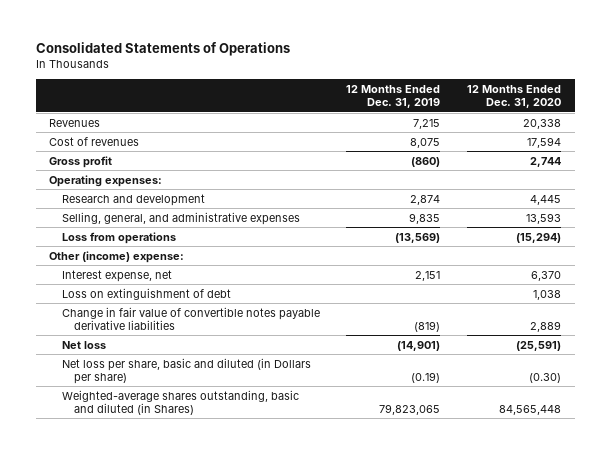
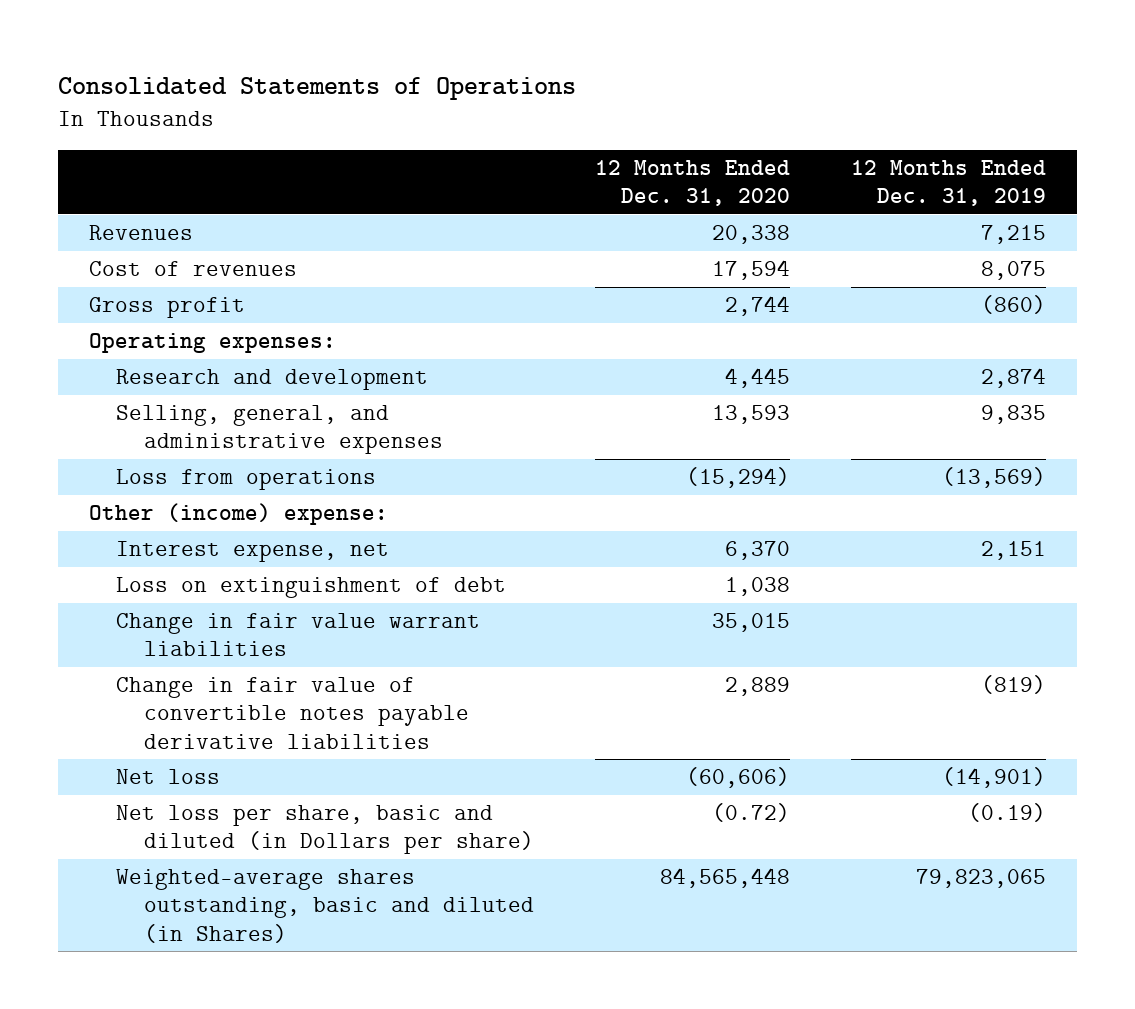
- | 12 Months Ended Dec. 31, 2019 | 12 Months Ended Dec. 31, 2020
+ | 12 Months Ended Dec. 31, 2020 | 12 Months Ended Dec. 31, 2019
+ Change in fair value warrant liabilities | 35,015 |
- Net loss | (14,901) | (25,591)
- Net loss per share, basic and diluted (in Dollars per share) | (0.19) | (0.30)
+ Net loss | (60,606) | (14,901)
+ Net loss per share, basic and diluted (in Dollars per share) | (0.72) | (0.19)

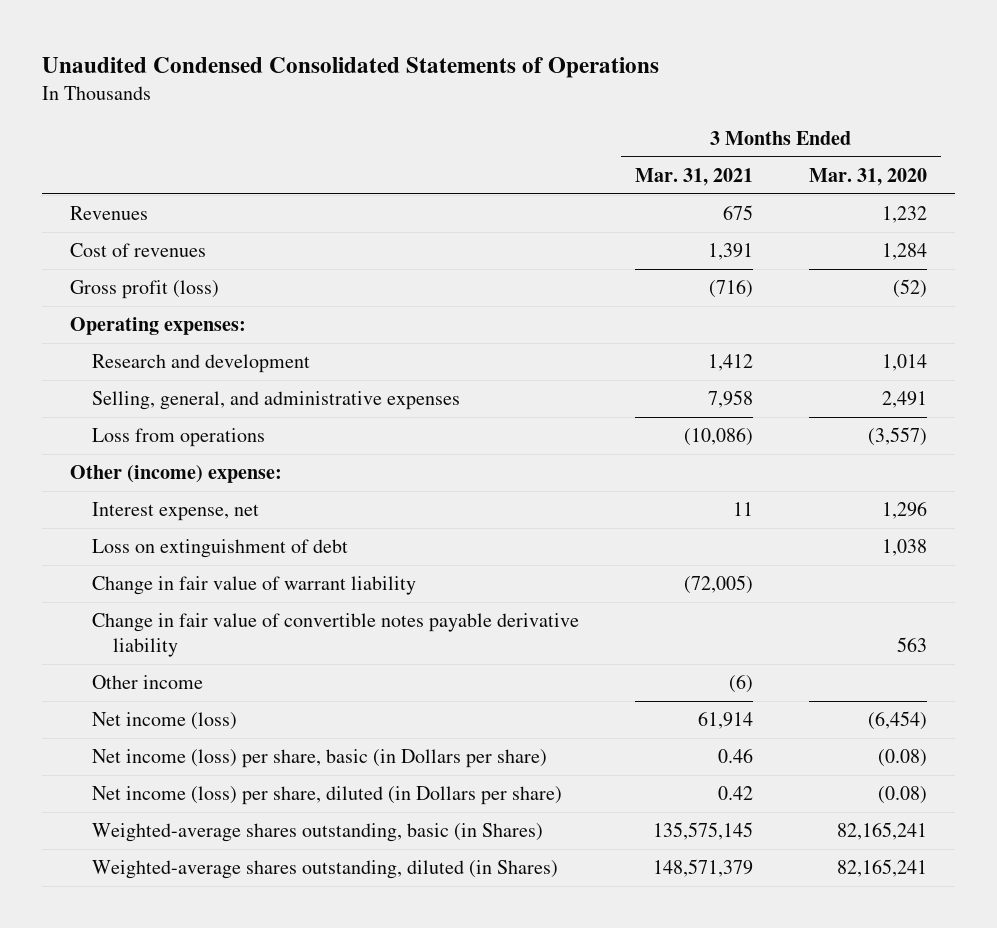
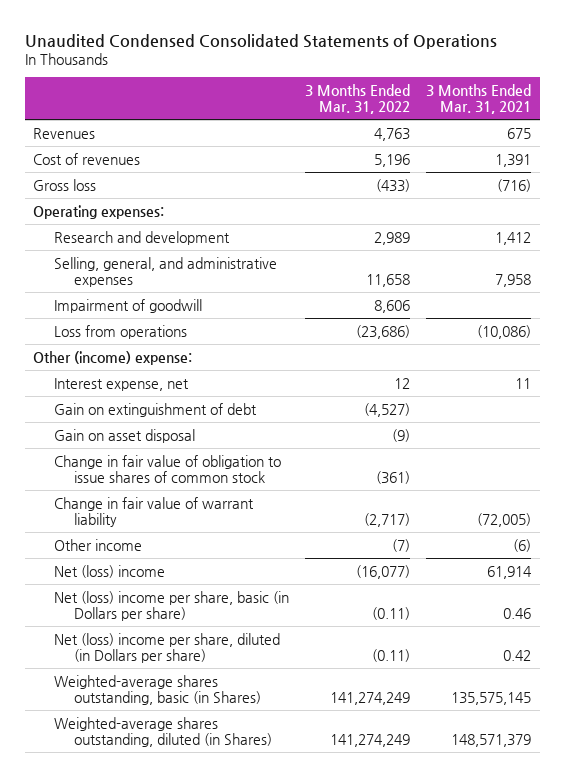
- | 3 Months Ended Mar. 31, 2021 | 3 Months Ended Mar. 31, 2020
+ | 3 Months Ended Mar. 31, 2022 | 3 Months Ended Mar. 31, 2021
- Gross profit (loss) | (716) | (52)
+ Gross loss | (433) | (716)
+ Impairment of goodwill | 8,606 |
- Loss on extinguishment of debt | | 1,038
+ Gain on extinguishment of debt | (4,527) |
+ Gain on asset disposal | (9) |
+ Change in fair value of obligation to issue shares of common stock | (361) |
- Change in fair value of convertible notes payable derivative liability | | 563
- Net income (loss) | 61,914 | (6,454)
- Net income (loss) per share, basic (in Dollars per share) | 0.46 | (0.08)
- Net income (loss) per share, diluted (in Dollars per share) | 0.42 | (0.08)
+ Net (loss) income | (16,077) | 61,914
+ Net (loss) income per share, basic (in Dollars per share) | (0.11) | 0.46
+ Net (loss) income per share, diluted (in Dollars per share) | (0.11) | 0.42

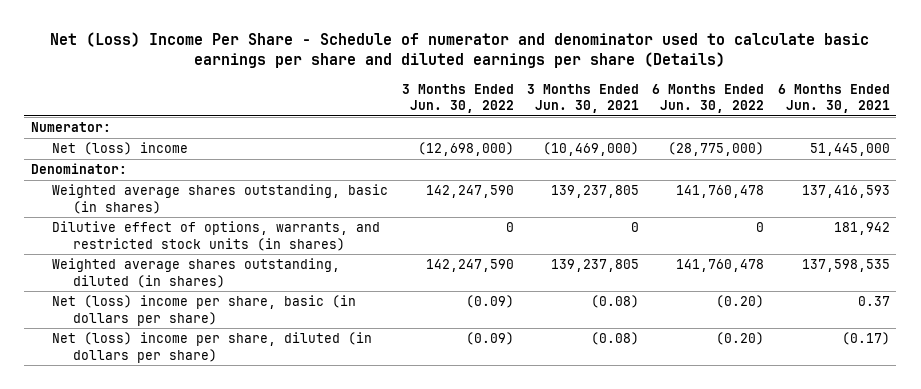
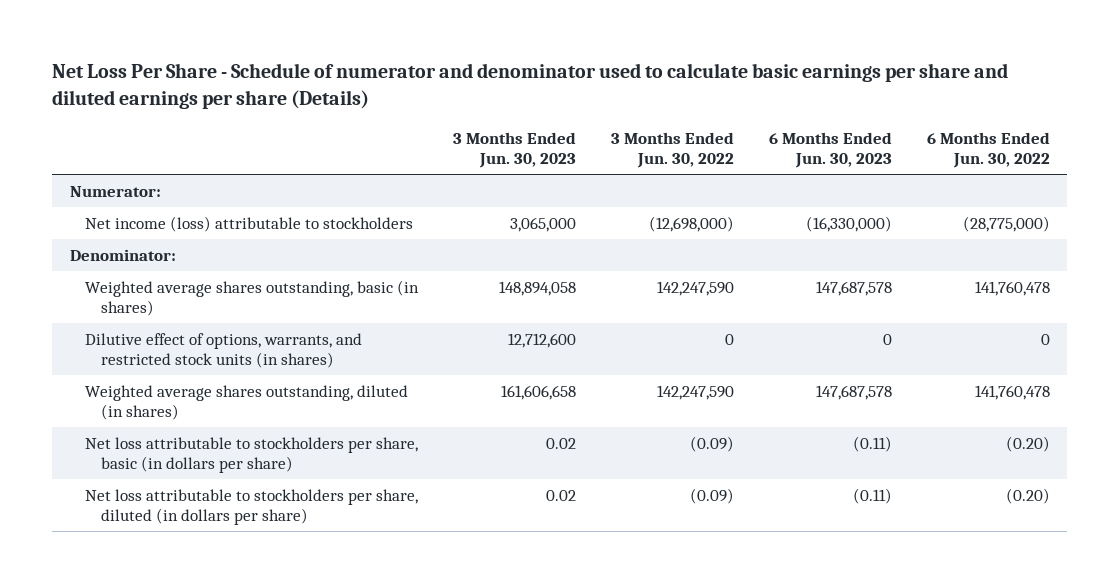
- Net (Loss) Income Per Share - Schedule of numerator and denominator used to calculate basic earnings per share and diluted earnings per share (Details)
+ Net Loss Per Share - Schedule of numerator and denominator used to calculate basic earnings per share and diluted earnings per share (Details)
- | 3 Months Ended Jun. 30, 2022 | 3 Months Ended Jun. 30, 2021 | 6 Months Ended Jun. 30, 2022 | 6 Months Ended Jun. 30, 2021
+ | 3 Months Ended Jun. 30, 2023 | 3 Months Ended Jun. 30, 2022 | 6 Months Ended Jun. 30, 2023 | 6 Months Ended Jun. 30, 2022
- Net (loss) income | (12,698,000) | (10,469,000) | (28,775,000) | 51,445,000
+ Net income (loss) attributable to stockholders | 3,065,000 | (12,698,000) | (16,330,000) | (28,775,000)
- Net (loss) income per share, basic (in dollars per share) | (0.09) | (0.08) | (0.20) | 0.37
- Net (loss) income per share, diluted (in dollars per share) | (0.09) | (0.08) | (0.20) | (0.17)
+ Net loss attributable to stockholders per share, basic (in dollars per share) | 0.02 | (0.09) | (0.11) | (0.20)
+ Net loss attributable to stockholders per share, diluted (in dollars per share) | 0.02 | (0.09) | (0.11) | (0.20)

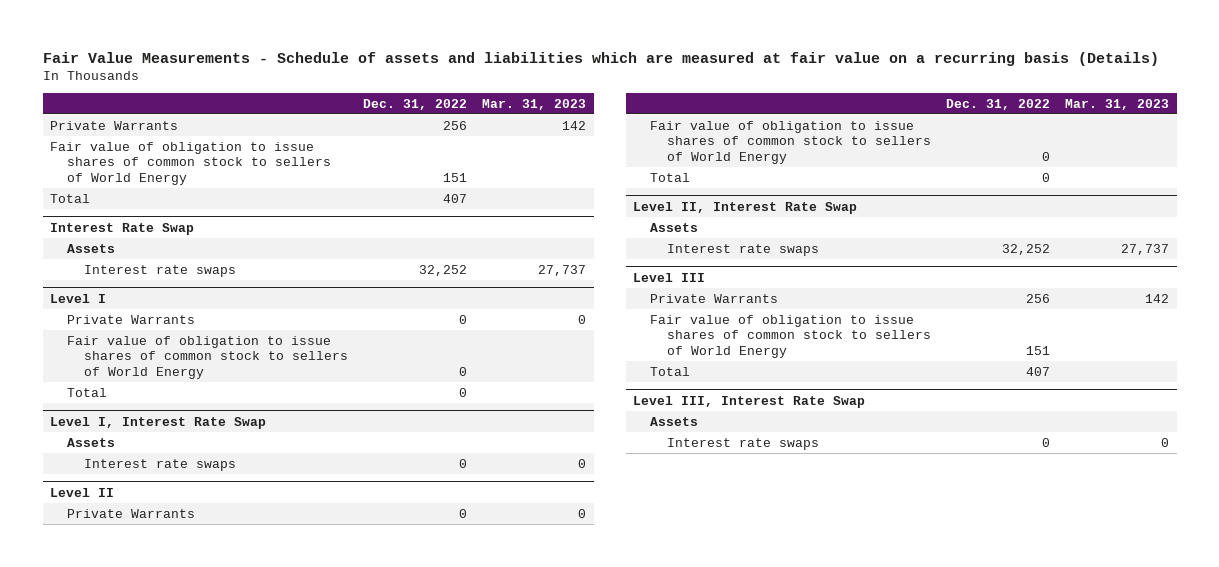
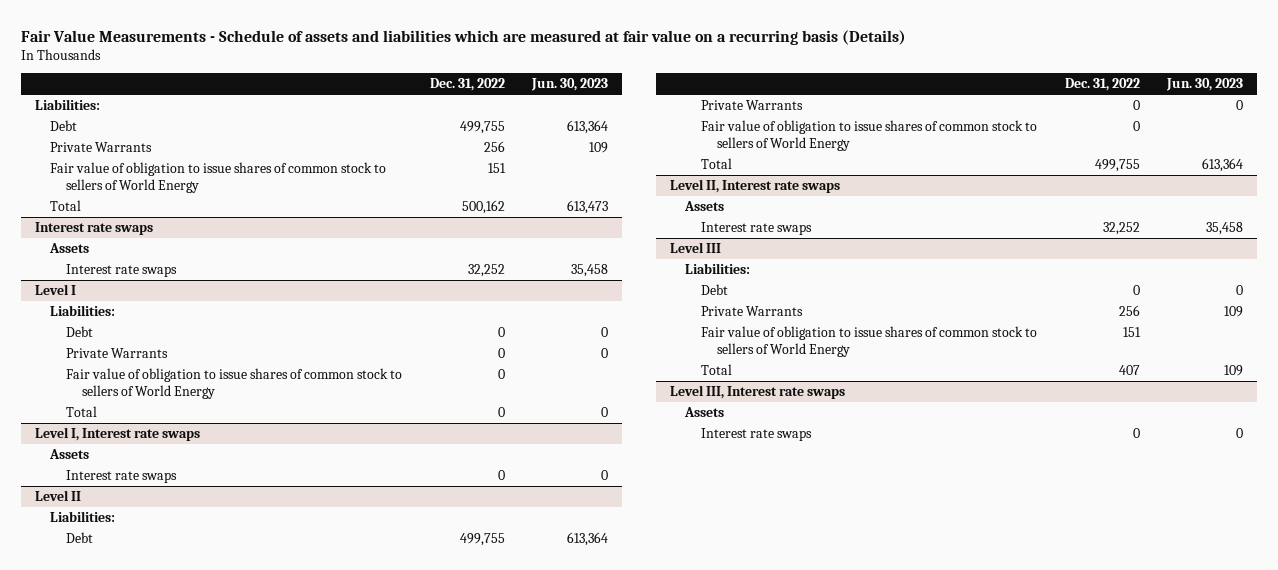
- | Dec. 31, 2022 | Mar. 31, 2023
+ | Dec. 31, 2022 | Jun. 30, 2023
+ Liabilities:
+ Debt | 499,755 | 613,364
- Total | 407 |
- Interest Rate Swap
+ Total | 500,162 | 613,473
+ Interest rate swaps
@ Level I
+ Liabilities:
+ Debt | 0 | 0
- Level I, Interest Rate Swap
+ Level I, Interest rate swaps
@ Level II
+ Liabilities:
+ Debt | 499,755 | 613,364
- Total | 0 |
- Level II, Interest Rate Swap
@ Level II
+ Total | 499,755 | 613,364
+ Level II, Interest rate swaps
@ Level III
+ Liabilities:
+ Debt | 0 | 0
- Level III, Interest Rate Swap
+ Level III, Interest rate swaps

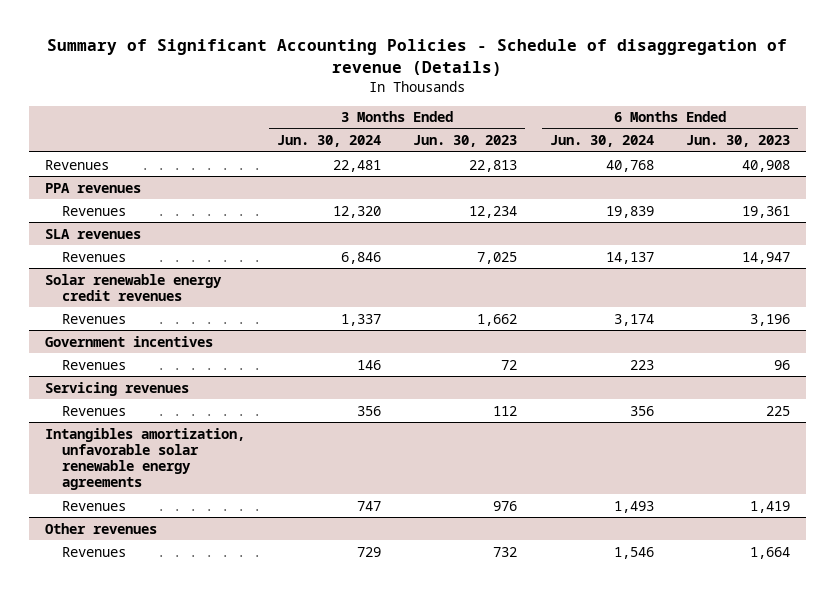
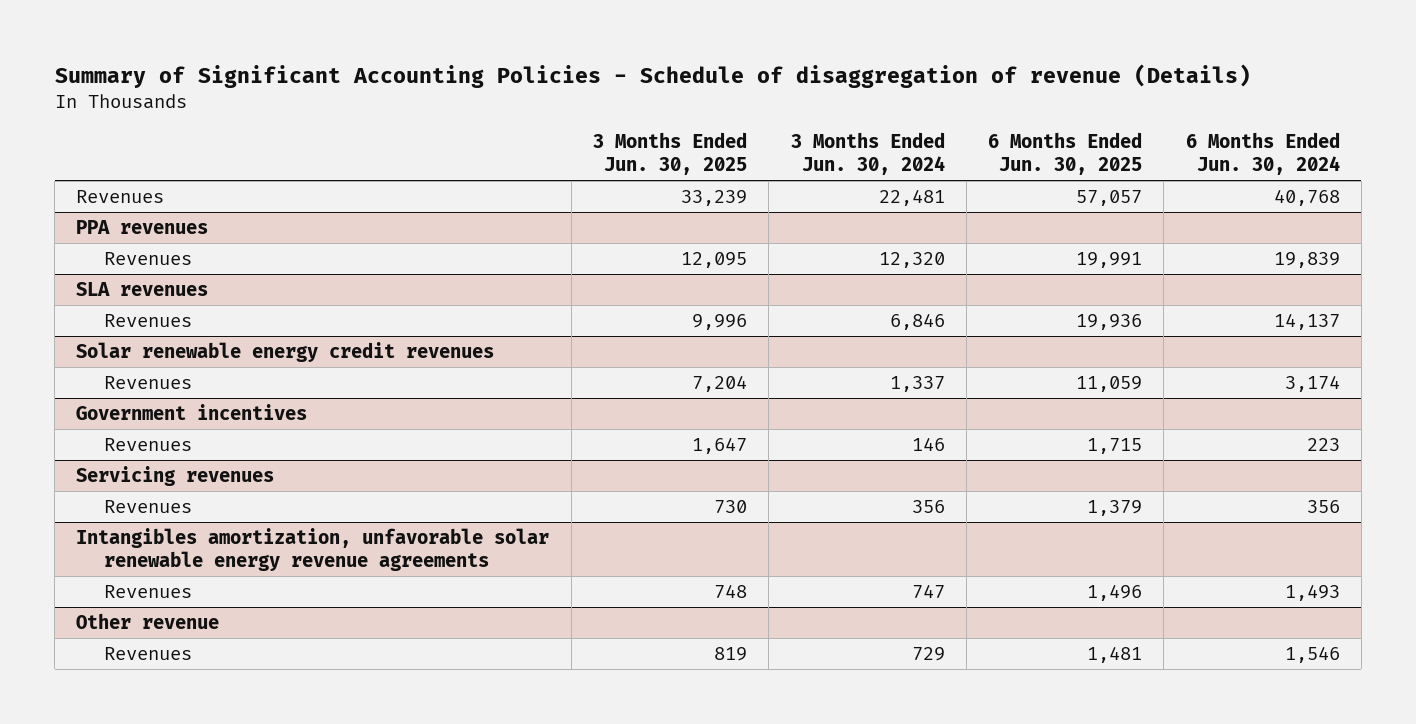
- | 3 Months Ended Jun. 30, 2024 | 3 Months Ended Jun. 30, 2023 | 6 Months Ended Jun. 30, 2024 | 6 Months Ended Jun. 30, 2023
+ | 3 Months Ended Jun. 30, 2025 | 3 Months Ended Jun. 30, 2024 | 6 Months Ended Jun. 30, 2025 | 6 Months Ended Jun. 30, 2024
- Intangibles amortization, unfavorable solar renewable energy agreements
+ Intangibles amortization, unfavorable solar renewable energy revenue agreements
- Other revenues
+ Other revenue

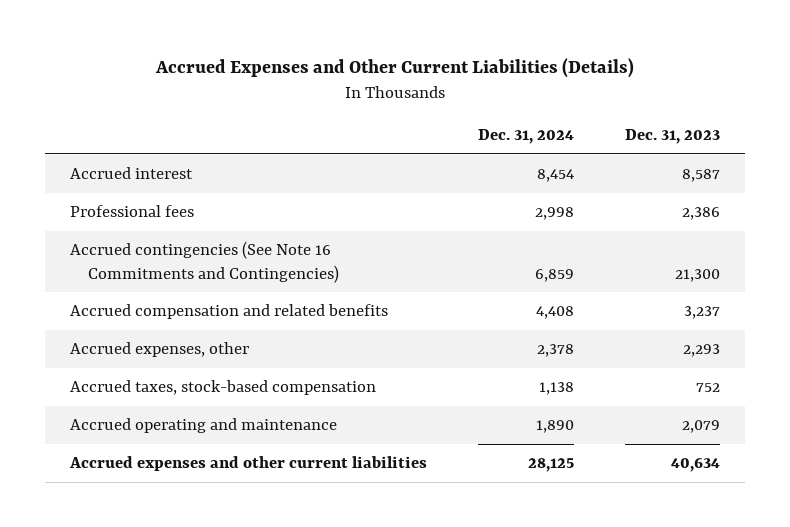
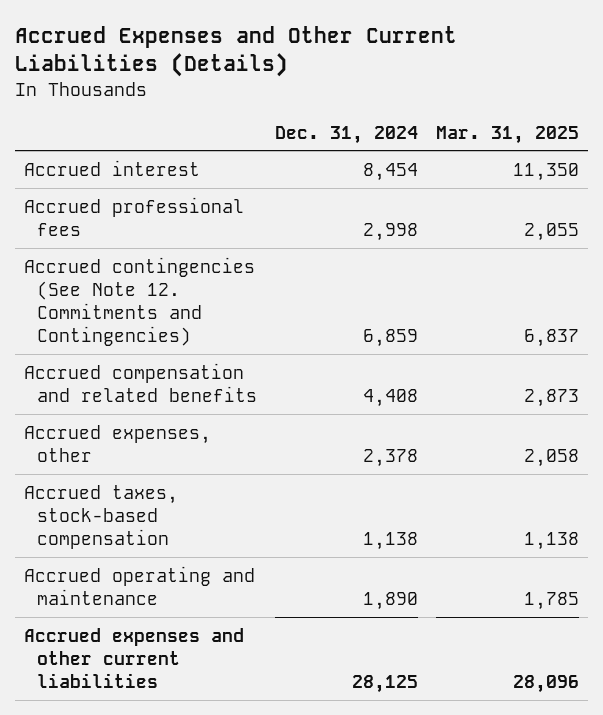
- | Dec. 31, 2024 | Dec. 31, 2023
+ | Dec. 31, 2024 | Mar. 31, 2025
- Professional fees | 2,998 | 2,386
- Accrued contingencies (See Note 16 Commitments and Contingencies) | 6,859 | 21,300
+ Accrued professional fees | 2,998 | 2,055
+ Accrued contingencies (See Note 12. Commitments and Contingencies) | 6,859 | 6,837

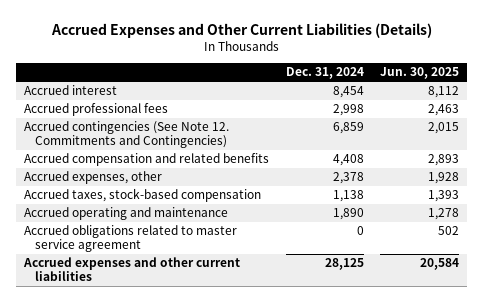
- | Dec. 31, 2024 | Mar. 31, 2025
+ | Dec. 31, 2024 | Jun. 30, 2025
+ Accrued obligations related to master service agreement | 0 | 502

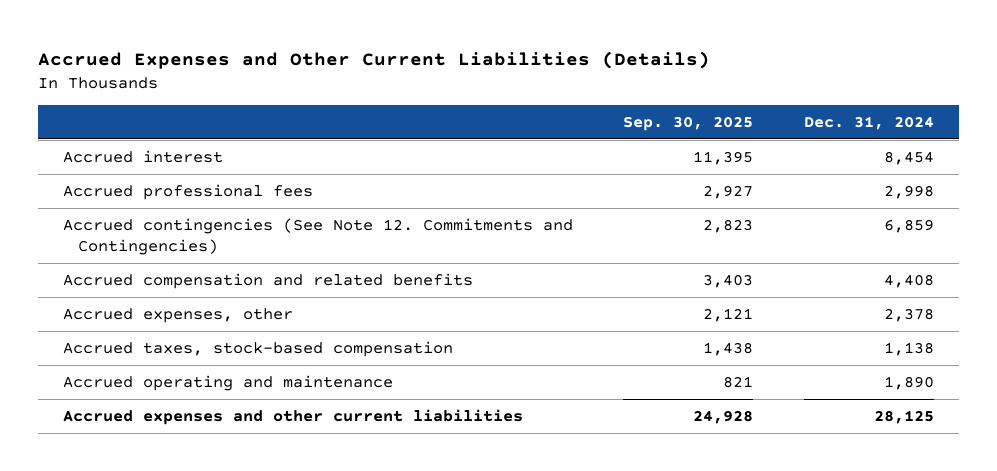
- | Dec. 31, 2024 | Jun. 30, 2025
+ | Sep. 30, 2025 | Dec. 31, 2024
- Accrued obligations related to master service agreement | 0 | 502

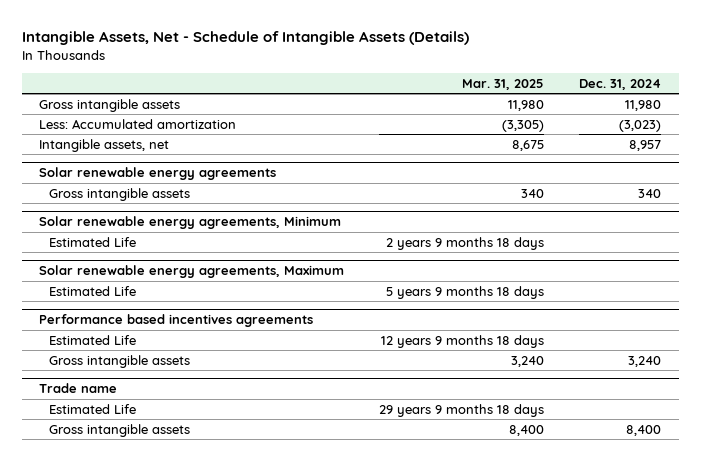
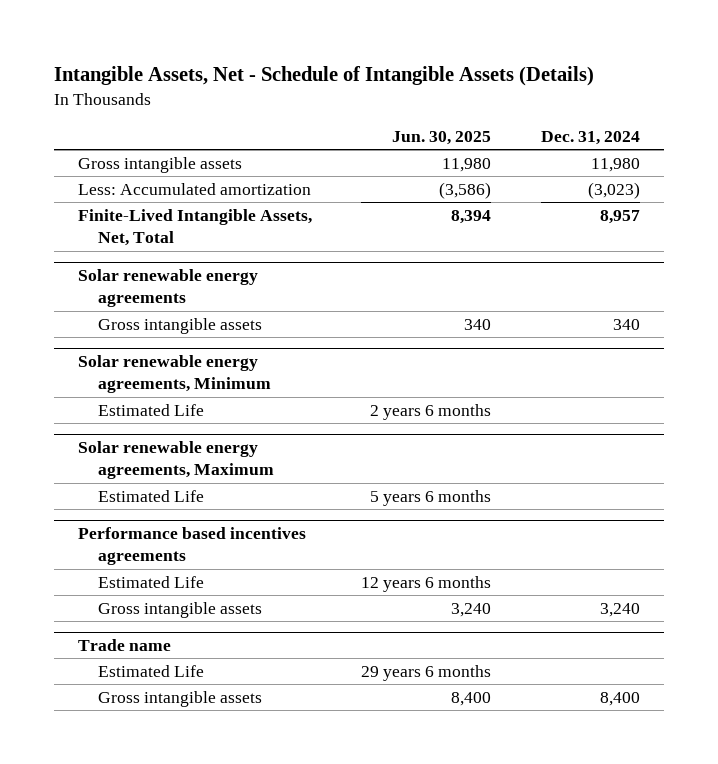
- | Mar. 31, 2025 | Dec. 31, 2024
+ | Jun. 30, 2025 | Dec. 31, 2024
- Intangible assets, net | 8,675 | 8,957
+ Finite-Lived Intangible Assets, Net, Total | 8,394 | 8,957

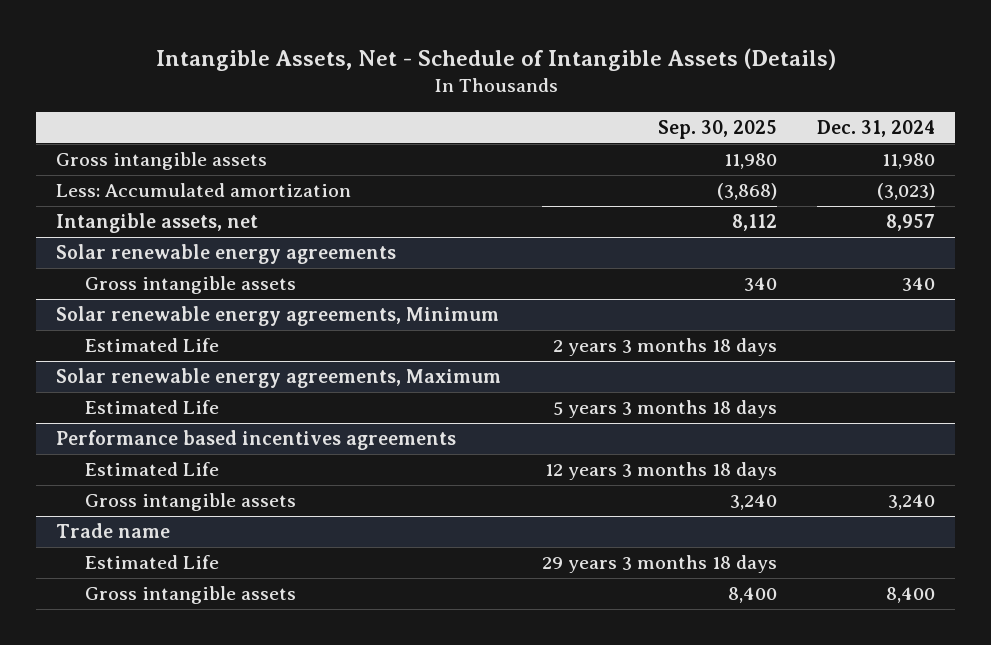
- | Jun. 30, 2025 | Dec. 31, 2024
+ | Sep. 30, 2025 | Dec. 31, 2024
- Finite-Lived Intangible Assets, Net, Total | 8,394 | 8,957
+ Intangible assets, net | 8,112 | 8,957

